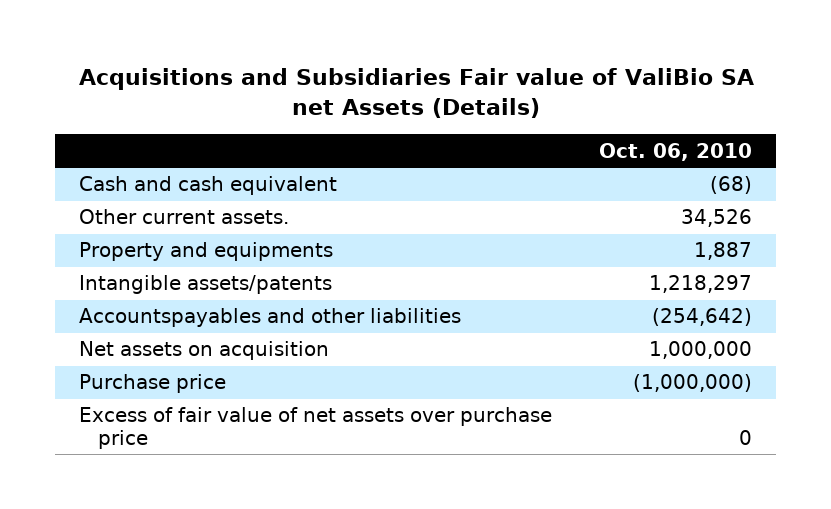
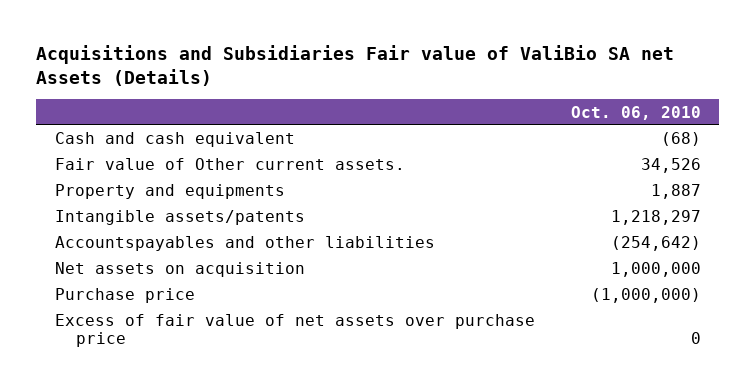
- Other current assets. | 34,526
+ Fair value of Other current assets. | 34,526

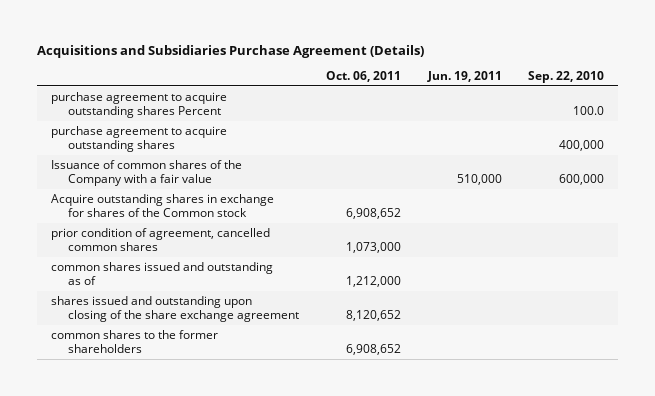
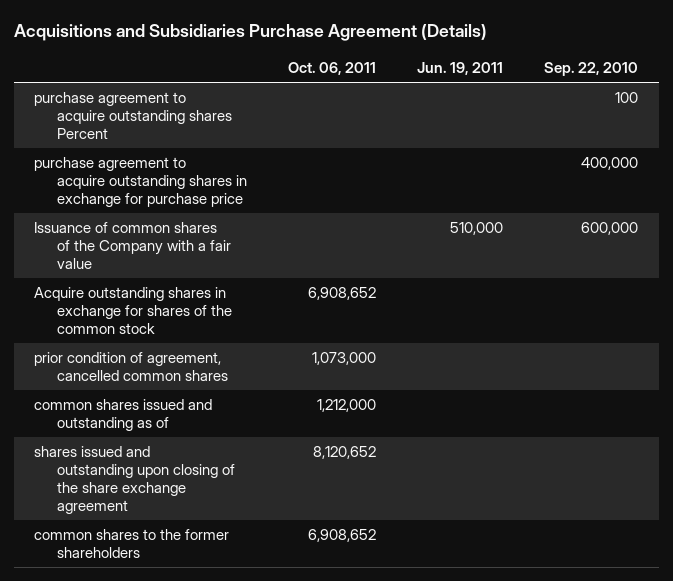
- purchase agreement to acquire outstanding shares Percent | | | 100.0
- purchase agreement to acquire outstanding shares | | | 400,000
+ purchase agreement to acquire outstanding shares Percent | | | 100
+ purchase agreement to acquire outstanding shares in exchange for purchase price | | | 400,000
- Acquire outstanding shares in exchange for shares of the Common stock | 6,908,652 | |
+ Acquire outstanding shares in exchange for shares of the common stock | 6,908,652 | |

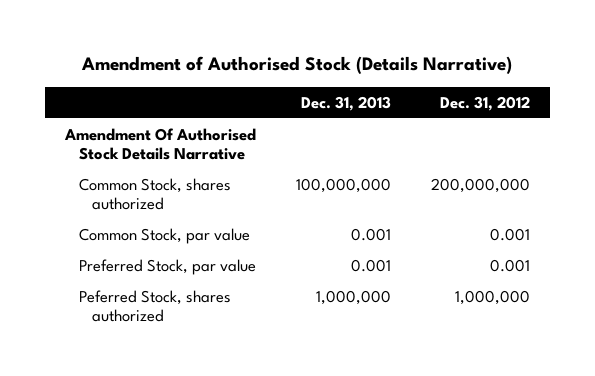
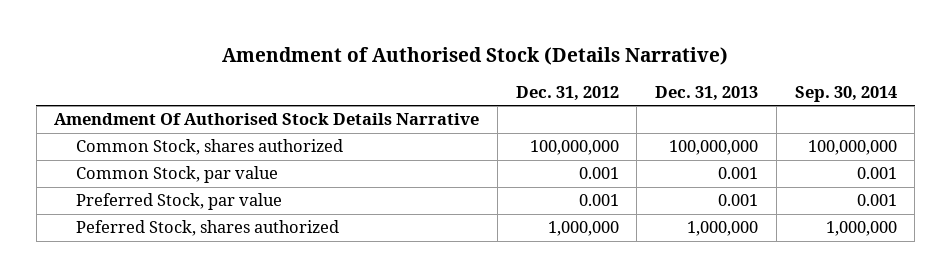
- | Dec. 31, 2013 | Dec. 31, 2012
+ | Dec. 31, 2012 | Dec. 31, 2013 | Sep. 30, 2014
- Common Stock, shares authorized | 100,000,000 | 200,000,000
+ Common Stock, shares authorized | 100,000,000 | 100,000,000 | 100,000,000

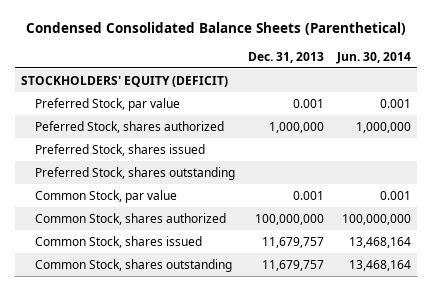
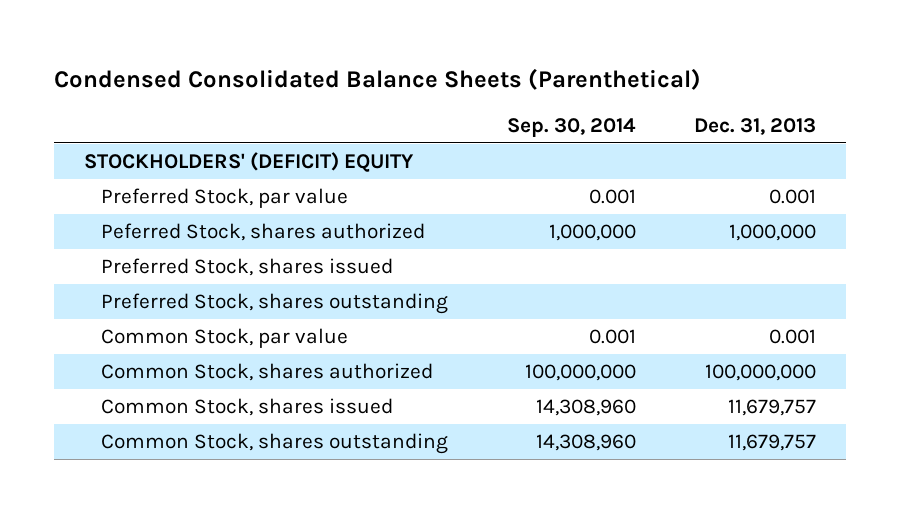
- | Dec. 31, 2013 | Jun. 30, 2014
+ | Sep. 30, 2014 | Dec. 31, 2013
- STOCKHOLDERS' EQUITY (DEFICIT)
+ STOCKHOLDERS' (DEFICIT) EQUITY

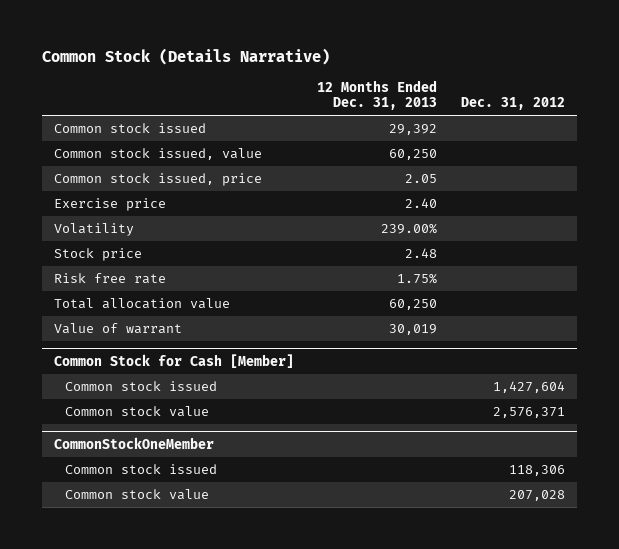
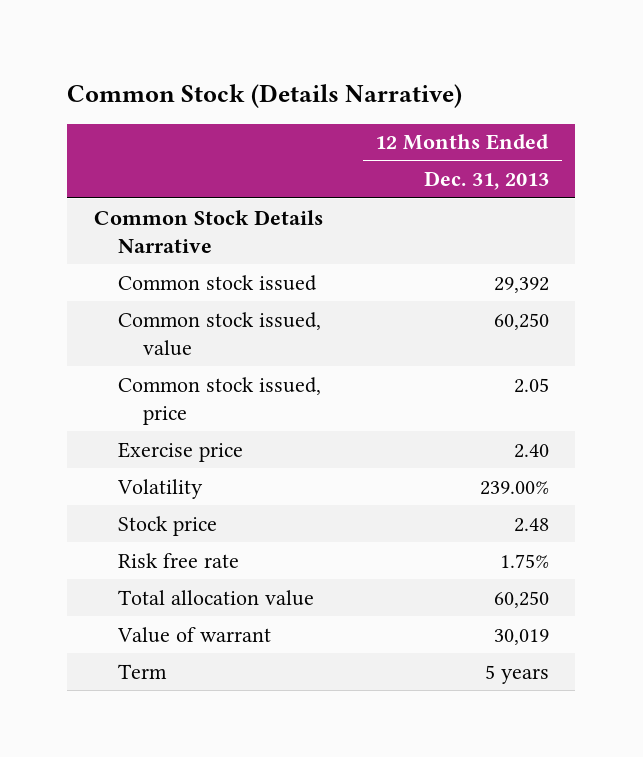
- | 12 Months Ended Dec. 31, 2013 | Dec. 31, 2012
+ | 12 Months Ended Dec. 31, 2013
+ Common Stock Details Narrative
- Common Stock for Cash [Member]
- Common stock issued | | 1,427,604
- Common stock value | | 2,576,371
- CommonStockOneMember
- Common stock issued | | 118,306
- Common stock value | | 207,028
+ Term | 5 years

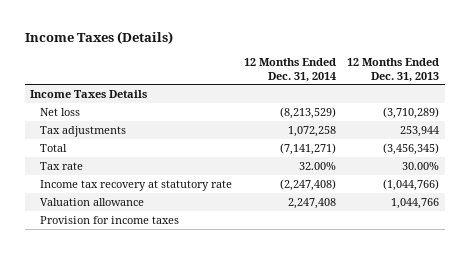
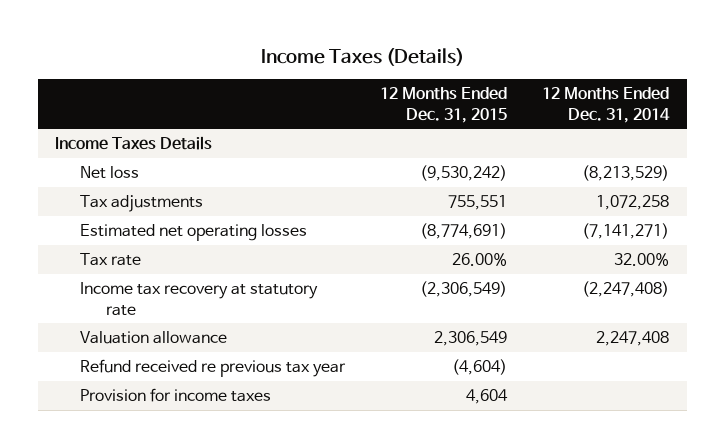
- | 12 Months Ended Dec. 31, 2014 | 12 Months Ended Dec. 31, 2013
+ | 12 Months Ended Dec. 31, 2015 | 12 Months Ended Dec. 31, 2014
- Total | (7,141,271) | (3,456,345)
+ Estimated net operating losses | (8,774,691) | (7,141,271)
+ Refund received re previous tax year | (4,604) |

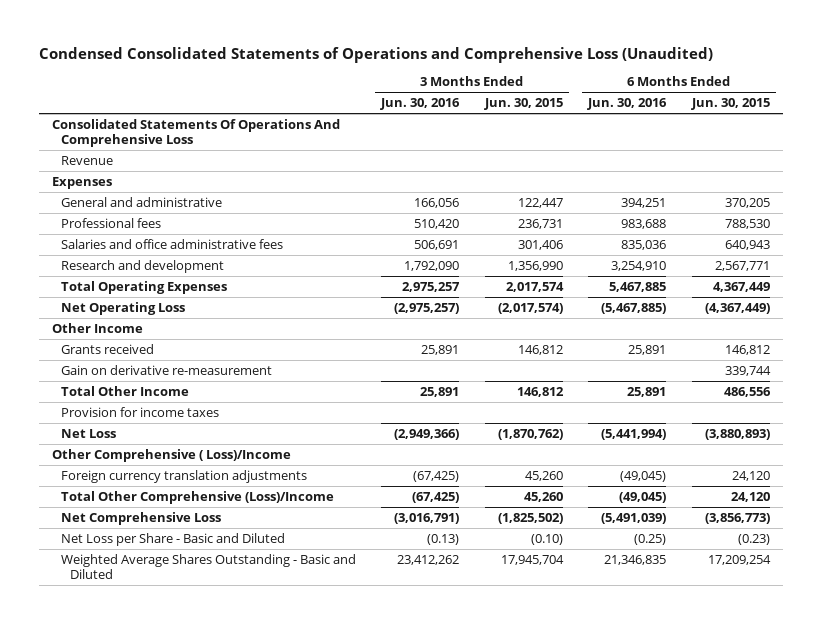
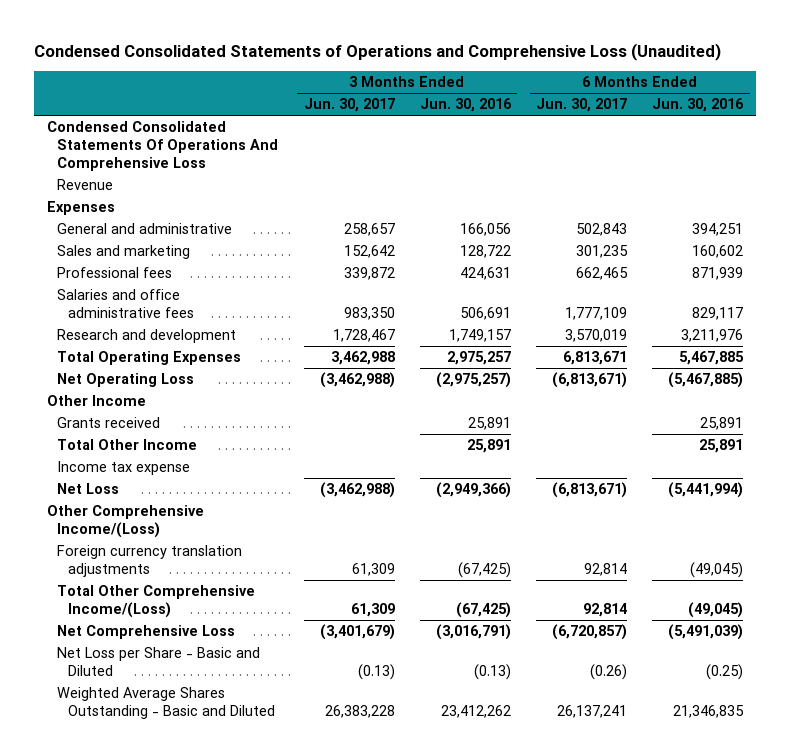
- | 3 Months Ended Jun. 30, 2016 | 3 Months Ended Jun. 30, 2015 | 6 Months Ended Jun. 30, 2016 | 6 Months Ended Jun. 30, 2015
+ | 3 Months Ended Jun. 30, 2017 | 3 Months Ended Jun. 30, 2016 | 6 Months Ended Jun. 30, 2017 | 6 Months Ended Jun. 30, 2016
- Consolidated Statements Of Operations And Comprehensive Loss
+ Condensed Consolidated Statements Of Operations And Comprehensive Loss
- Professional fees | 510,420 | 236,731 | 983,688 | 788,530
- Salaries and office administrative fees | 506,691 | 301,406 | 835,036 | 640,943
- Research and development | 1,792,090 | 1,356,990 | 3,254,910 | 2,567,771
+ Sales and marketing | 152,642 | 128,722 | 301,235 | 160,602
+ Professional fees | 339,872 | 424,631 | 662,465 | 871,939
+ Salaries and office administrative fees | 983,350 | 506,691 | 1,777,109 | 829,117
+ Research and development | 1,728,467 | 1,749,157 | 3,570,019 | 3,211,976
- Gain on derivative re-measurement | | | | 339,744
- Provision for income taxes
+ Income tax expense
- Other Comprehensive ( Loss)/Income
+ Other Comprehensive Income/(Loss)
- Total Other Comprehensive (Loss)/Income | (67,425) | 45,260 | (49,045) | 24,120
+ Total Other Comprehensive Income/(Loss) | 61,309 | (67,425) | 92,814 | (49,045)

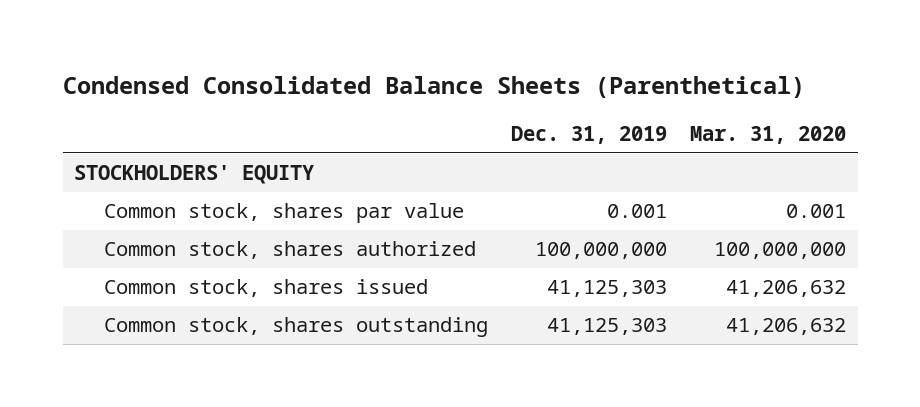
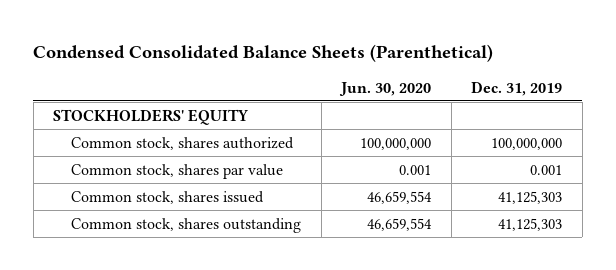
- | Dec. 31, 2019 | Mar. 31, 2020
+ | Jun. 30, 2020 | Dec. 31, 2019
moved down: Common stock, shares par value | 0.001 | 0.001

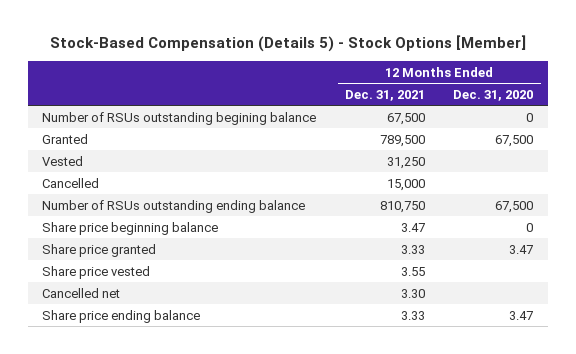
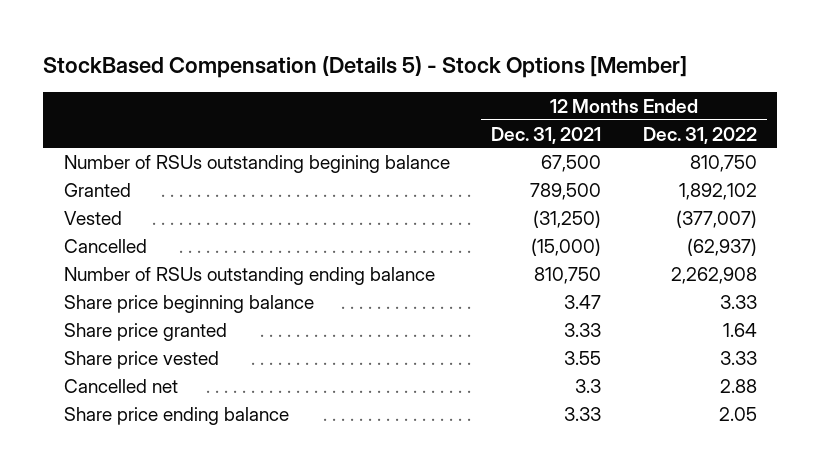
- Stock-Based Compensation (Details 5) - Stock Options [Member]
+ StockBased Compensation (Details 5) - Stock Options [Member]
- | 12 Months Ended Dec. 31, 2021 | 12 Months Ended Dec. 31, 2020
+ | 12 Months Ended Dec. 31, 2021 | 12 Months Ended Dec. 31, 2022
- Vested | 31,250 |
- Cancelled | 15,000 |
+ Vested | (31,250) | (377,007)
+ Cancelled | (15,000) | (62,937)
- Cancelled net | 3.30 |
+ Cancelled net | 3.3 | 2.88

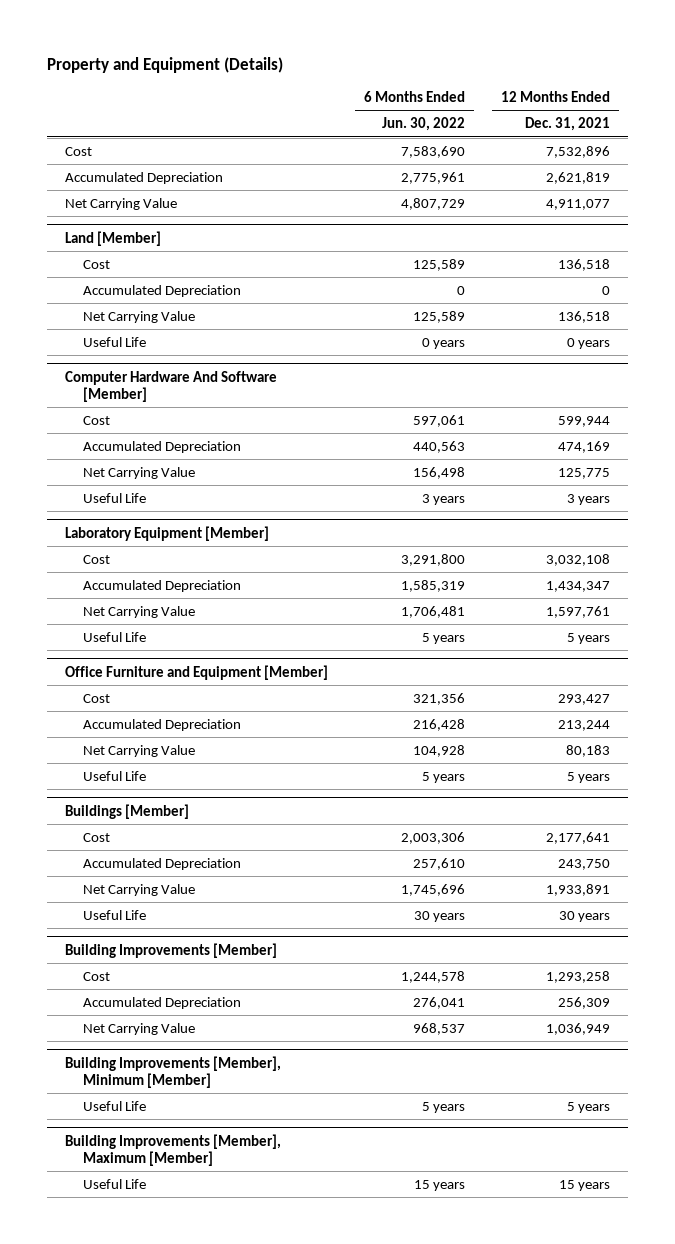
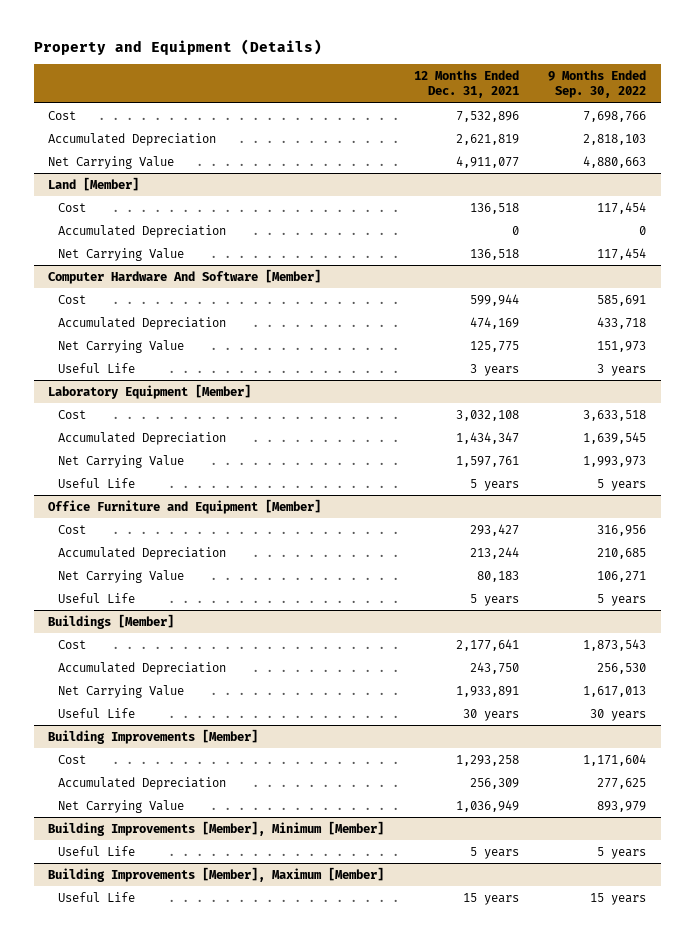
- | 6 Months Ended Jun. 30, 2022 | 12 Months Ended Dec. 31, 2021
+ | 12 Months Ended Dec. 31, 2021 | 9 Months Ended Sep. 30, 2022
@ Land [Member]
- Useful Life | 0 years | 0 years

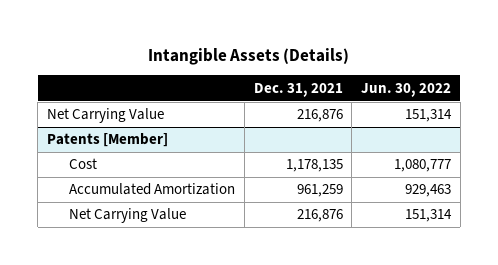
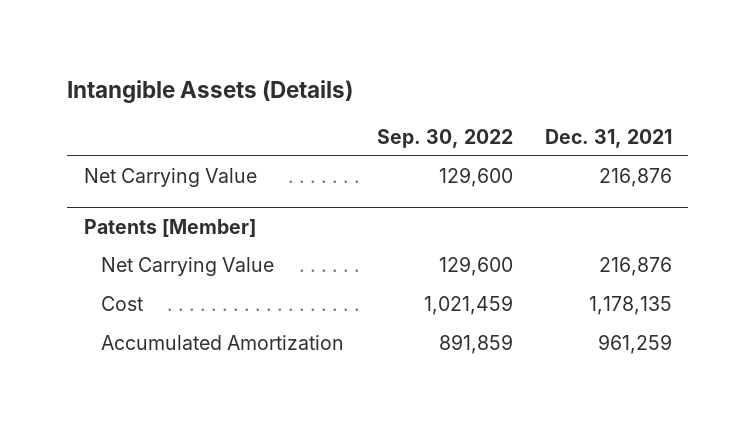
- | Dec. 31, 2021 | Jun. 30, 2022
+ | Sep. 30, 2022 | Dec. 31, 2021
@ Patents [Member]
moved up: Net Carrying Value | 129,600 | 216,876

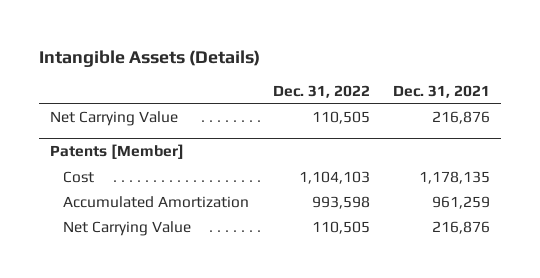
- | Sep. 30, 2022 | Dec. 31, 2021
+ | Dec. 31, 2022 | Dec. 31, 2021
@ Patents [Member]
moved down: Net Carrying Value | 110,505 | 216,876

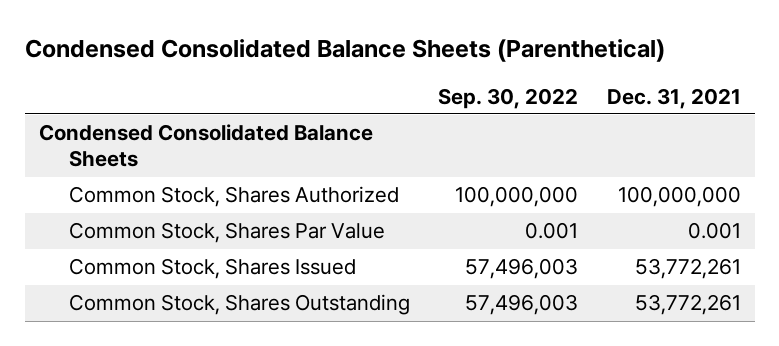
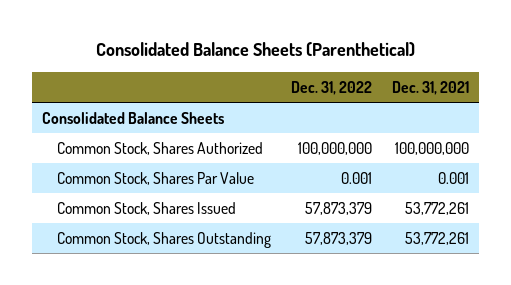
- Condensed Consolidated Balance Sheets (Parenthetical)
+ Consolidated Balance Sheets (Parenthetical)
- | Sep. 30, 2022 | Dec. 31, 2021
+ | Dec. 31, 2022 | Dec. 31, 2021
- Condensed Consolidated Balance Sheets
+ Consolidated Balance Sheets

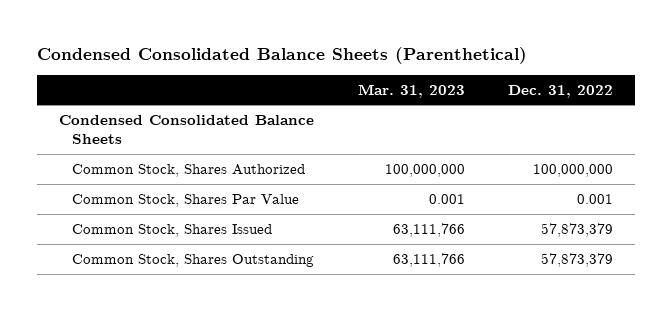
- Consolidated Balance Sheets (Parenthetical)
+ Condensed Consolidated Balance Sheets (Parenthetical)
- | Dec. 31, 2022 | Dec. 31, 2021
+ | Mar. 31, 2023 | Dec. 31, 2022
- Consolidated Balance Sheets
+ Condensed Consolidated Balance Sheets

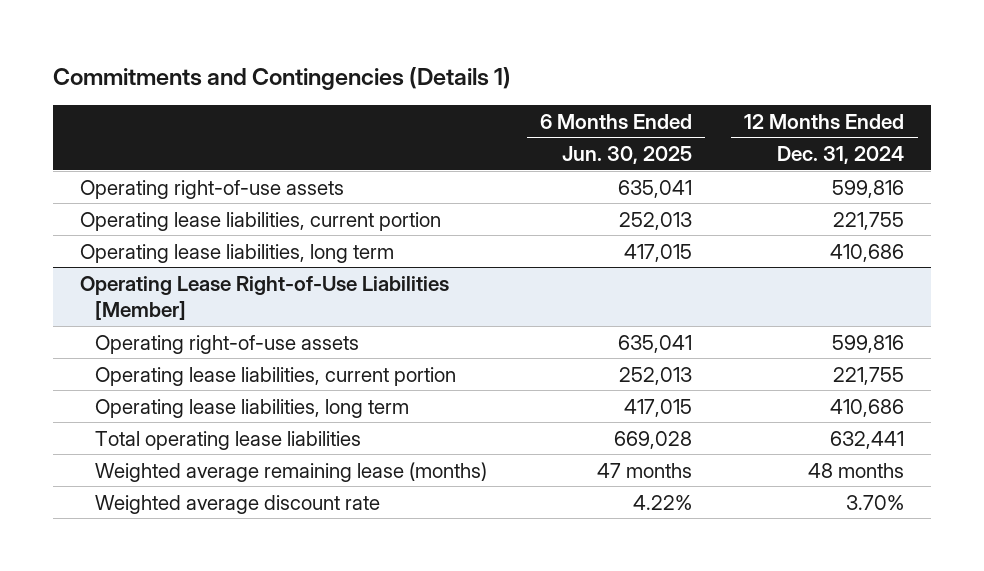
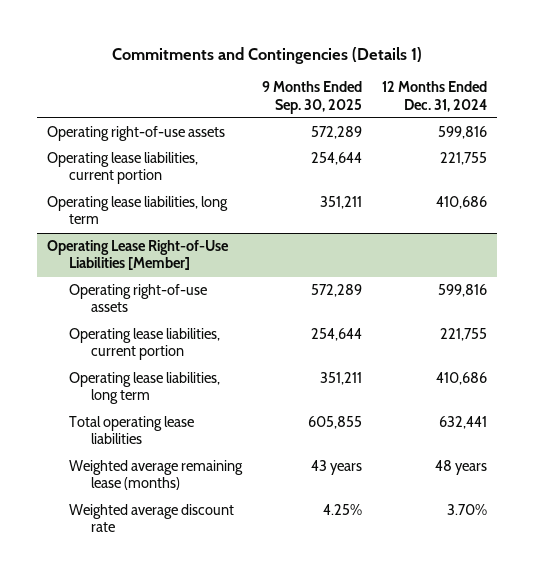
- | 6 Months Ended Jun. 30, 2025 | 12 Months Ended Dec. 31, 2024
+ | 9 Months Ended Sep. 30, 2025 | 12 Months Ended Dec. 31, 2024
@ Operating Lease Right-of-Use Liabilities [Member]
- Weighted average remaining lease (months) | 47 months | 48 months
+ Weighted average remaining lease (months) | 43 years | 48 years

